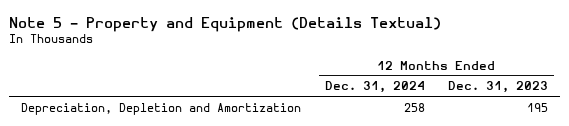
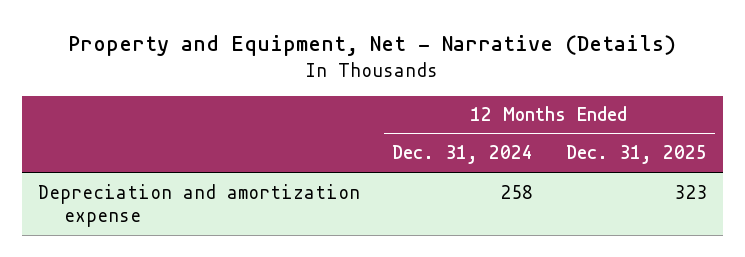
- Note 5 - Property and Equipment (Details Textual)
+ Property and Equipment, Net - Narrative (Details)
- | 12 Months Ended Dec. 31, 2024 | 12 Months Ended Dec. 31, 2023
+ | 12 Months Ended Dec. 31, 2024 | 12 Months Ended Dec. 31, 2025
- Depreciation, Depletion and Amortization | 258 | 195
+ Depreciation and amortization expense | 258 | 323

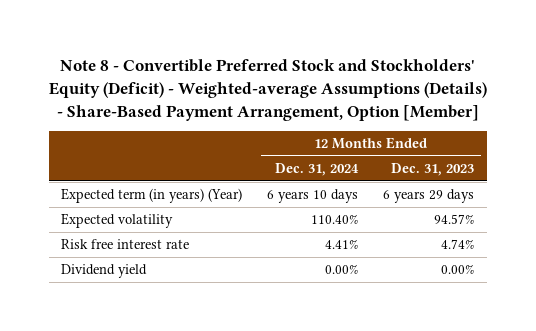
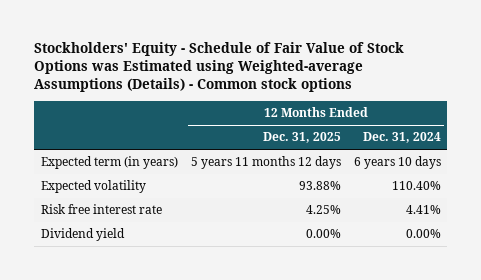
- Note 8 - Convertible Preferred Stock and Stockholders' Equity (Deficit) - Weighted-average Assumptions (Details) - Share-Based Payment Arrangement, Option [Member]
+ Stockholders' Equity - Schedule of Fair Value of Stock Options was Estimated using Weighted-average Assumptions (Details) - Common stock options
- | 12 Months Ended Dec. 31, 2024 | 12 Months Ended Dec. 31, 2023
+ | 12 Months Ended Dec. 31, 2025 | 12 Months Ended Dec. 31, 2024
- Expected term (in years) (Year) | 6 years 10 days | 6 years 29 days
+ Expected term (in years) | 5 years 11 months 12 days | 6 years 10 days

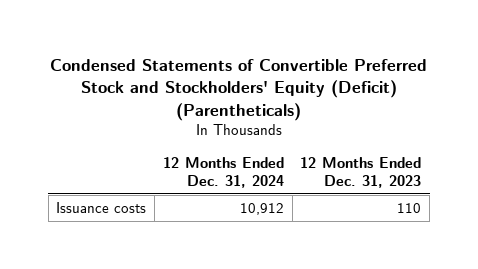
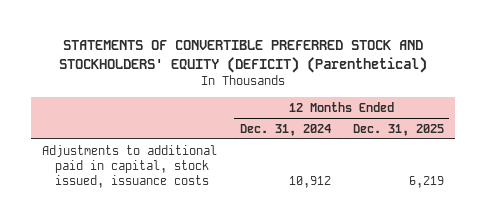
- Condensed Statements of Convertible Preferred Stock and Stockholders' Equity (Deficit) (Parentheticals)
+ STATEMENTS OF CONVERTIBLE PREFERRED STOCK AND STOCKHOLDERS' EQUITY (DEFICIT) (Parenthetical)
- | 12 Months Ended Dec. 31, 2024 | 12 Months Ended Dec. 31, 2023
+ | 12 Months Ended Dec. 31, 2024 | 12 Months Ended Dec. 31, 2025
- Issuance costs | 10,912 | 110
+ Adjustments to additional paid in capital, stock issued, issuance costs | 10,912 | 6,219

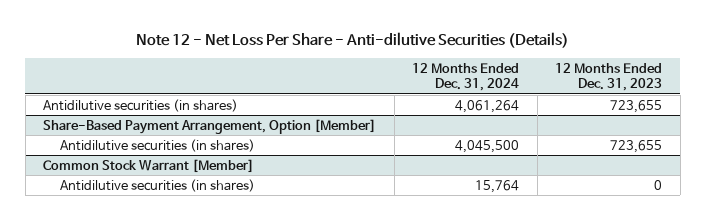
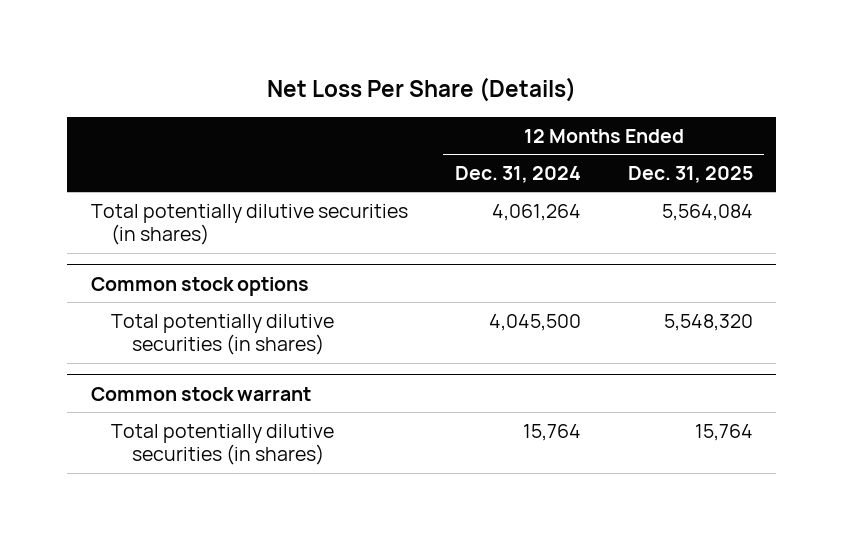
- Note 12 - Net Loss Per Share - Anti-dilutive Securities (Details)
+ Net Loss Per Share (Details)
- | 12 Months Ended Dec. 31, 2024 | 12 Months Ended Dec. 31, 2023
+ | 12 Months Ended Dec. 31, 2024 | 12 Months Ended Dec. 31, 2025
- Antidilutive securities (in shares) | 4,061,264 | 723,655
- Share-Based Payment Arrangement, Option [Member]
- Antidilutive securities (in shares) | 4,045,500 | 723,655
- Common Stock Warrant [Member]
- Antidilutive securities (in shares) | 15,764 | 0
+ Total potentially dilutive securities (in shares) | 4,061,264 | 5,564,084
+ Common stock options
+ Total potentially dilutive securities (in shares) | 4,045,500 | 5,548,320
+ Common stock warrant
+ Total potentially dilutive securities (in shares) | 15,764 | 15,764

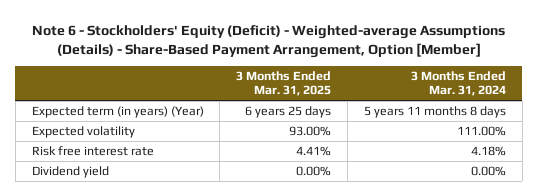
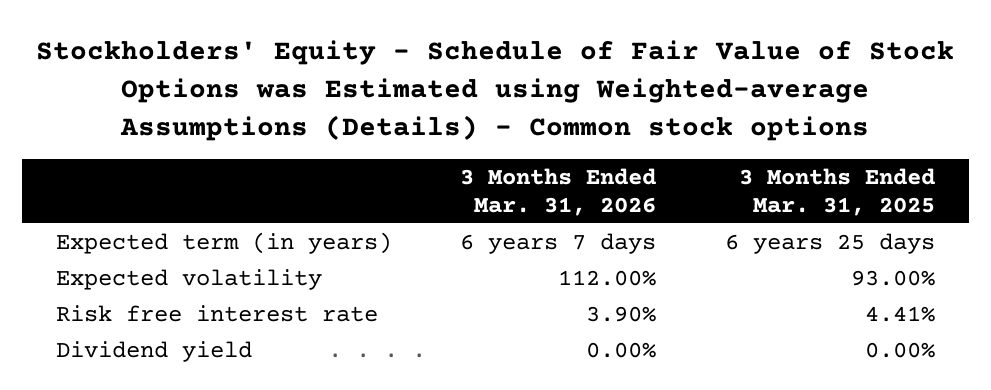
- Note 6 - Stockholders' Equity (Deficit) - Weighted-average Assumptions (Details) - Share-Based Payment Arrangement, Option [Member]
+ Stockholders' Equity - Schedule of Fair Value of Stock Options was Estimated using Weighted-average Assumptions (Details) - Common stock options
- | 3 Months Ended Mar. 31, 2025 | 3 Months Ended Mar. 31, 2024
+ | 3 Months Ended Mar. 31, 2026 | 3 Months Ended Mar. 31, 2025
- Expected term (in years) (Year) | 6 years 25 days | 5 years 11 months 8 days
+ Expected term (in years) | 6 years 7 days | 6 years 25 days

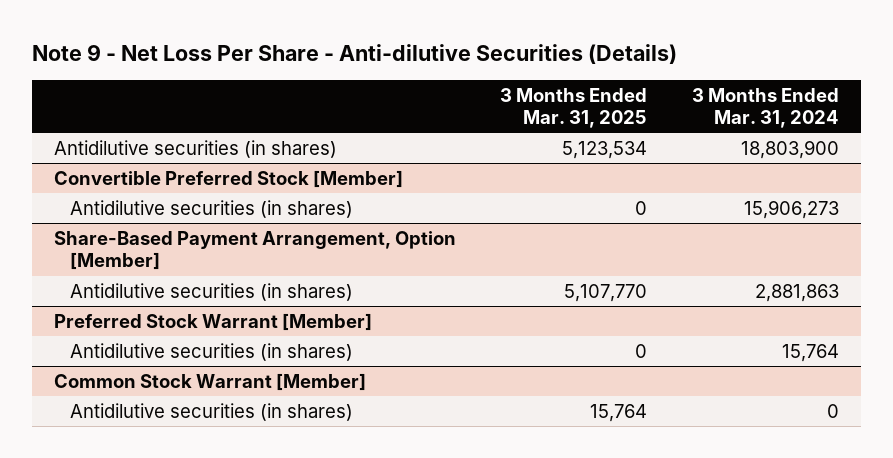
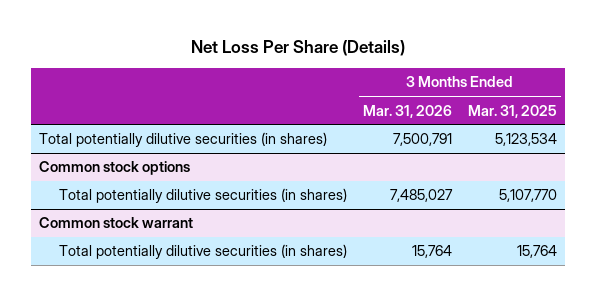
- Note 9 - Net Loss Per Share - Anti-dilutive Securities (Details)
+ Net Loss Per Share (Details)
- | 3 Months Ended Mar. 31, 2025 | 3 Months Ended Mar. 31, 2024
+ | 3 Months Ended Mar. 31, 2026 | 3 Months Ended Mar. 31, 2025
- Antidilutive securities (in shares) | 5,123,534 | 18,803,900
- Convertible Preferred Stock [Member]
- Antidilutive securities (in shares) | 0 | 15,906,273
- Share-Based Payment Arrangement, Option [Member]
- Antidilutive securities (in shares) | 5,107,770 | 2,881,863
- Preferred Stock Warrant [Member]
- Antidilutive securities (in shares) | 0 | 15,764
- Common Stock Warrant [Member]
- Antidilutive securities (in shares) | 15,764 | 0
+ Total potentially dilutive securities (in shares) | 7,500,791 | 5,123,534
+ Common stock options
+ Total potentially dilutive securities (in shares) | 7,485,027 | 5,107,770
+ Common stock warrant
+ Total potentially dilutive securities (in shares) | 15,764 | 15,764

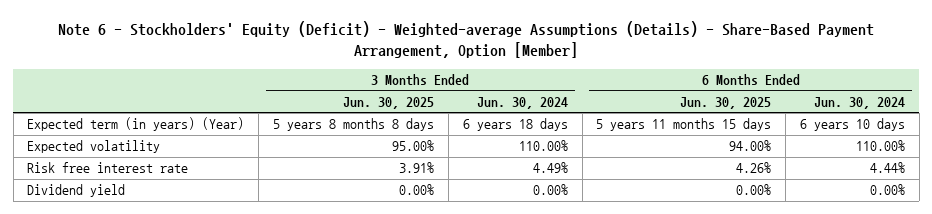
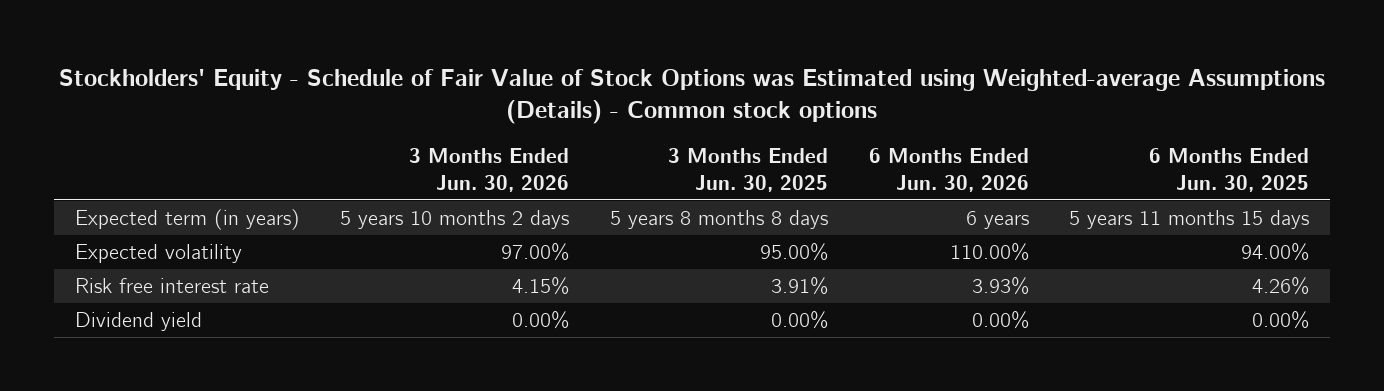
- Note 6 - Stockholders' Equity (Deficit) - Weighted-average Assumptions (Details) - Share-Based Payment Arrangement, Option [Member]
+ Stockholders' Equity - Schedule of Fair Value of Stock Options was Estimated using Weighted-average Assumptions (Details) - Common stock options
- | 3 Months Ended Jun. 30, 2025 | 3 Months Ended Jun. 30, 2024 | 6 Months Ended Jun. 30, 2025 | 6 Months Ended Jun. 30, 2024
+ | 3 Months Ended Jun. 30, 2026 | 3 Months Ended Jun. 30, 2025 | 6 Months Ended Jun. 30, 2026 | 6 Months Ended Jun. 30, 2025
- Expected term (in years) (Year) | 5 years 8 months 8 days | 6 years 18 days | 5 years 11 months 15 days | 6 years 10 days
+ Expected term (in years) | 5 years 10 months 2 days | 5 years 8 months 8 days | 6 years | 5 years 11 months 15 days

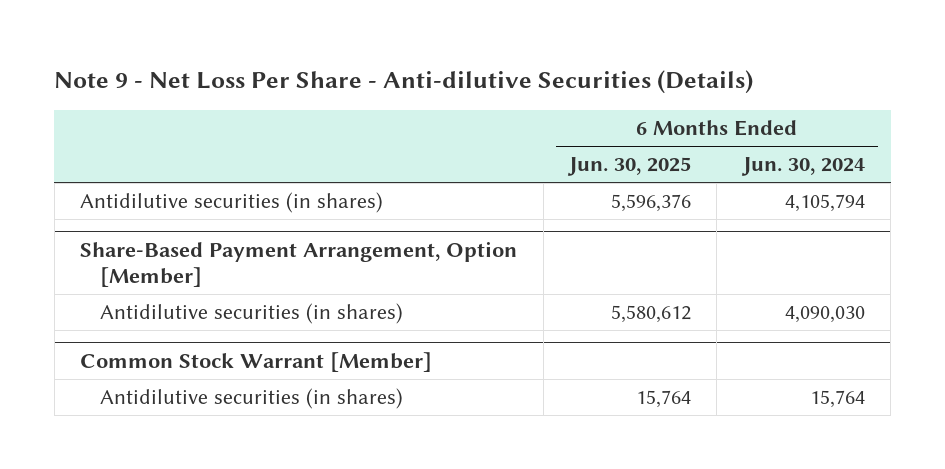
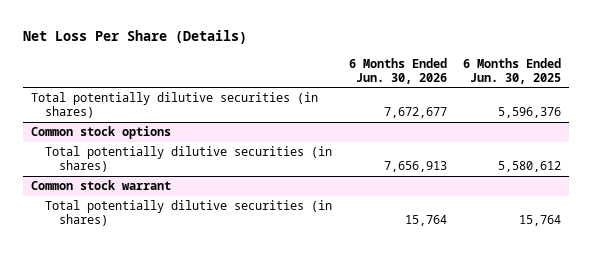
- Note 9 - Net Loss Per Share - Anti-dilutive Securities (Details)
+ Net Loss Per Share (Details)
- | 6 Months Ended Jun. 30, 2025 | 6 Months Ended Jun. 30, 2024
+ | 6 Months Ended Jun. 30, 2026 | 6 Months Ended Jun. 30, 2025
- Antidilutive securities (in shares) | 5,596,376 | 4,105,794
- Share-Based Payment Arrangement, Option [Member]
- Antidilutive securities (in shares) | 5,580,612 | 4,090,030
- Common Stock Warrant [Member]
- Antidilutive securities (in shares) | 15,764 | 15,764
+ Total potentially dilutive securities (in shares) | 7,672,677 | 5,596,376
+ Common stock options
+ Total potentially dilutive securities (in shares) | 7,656,913 | 5,580,612
+ Common stock warrant
+ Total potentially dilutive securities (in shares) | 15,764 | 15,764

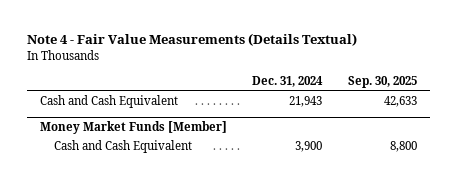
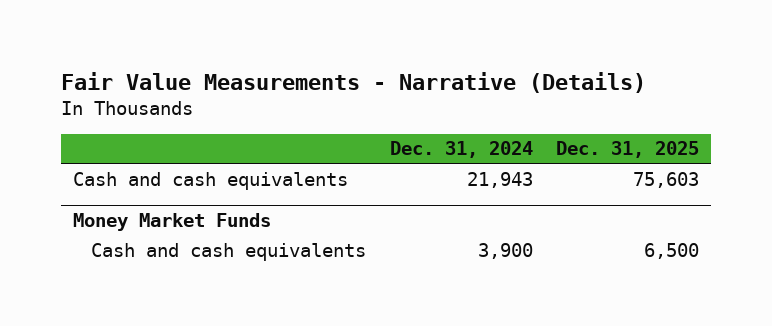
- Note 4 - Fair Value Measurements (Details Textual)
+ Fair Value Measurements - Narrative (Details)
- | Dec. 31, 2024 | Sep. 30, 2025
+ | Dec. 31, 2024 | Dec. 31, 2025
- Cash and Cash Equivalent | 21,943 | 42,633
- Money Market Funds [Member]
- Cash and Cash Equivalent | 3,900 | 8,800
+ Cash and cash equivalents | 21,943 | 75,603
+ Money Market Funds
+ Cash and cash equivalents | 3,900 | 6,500

